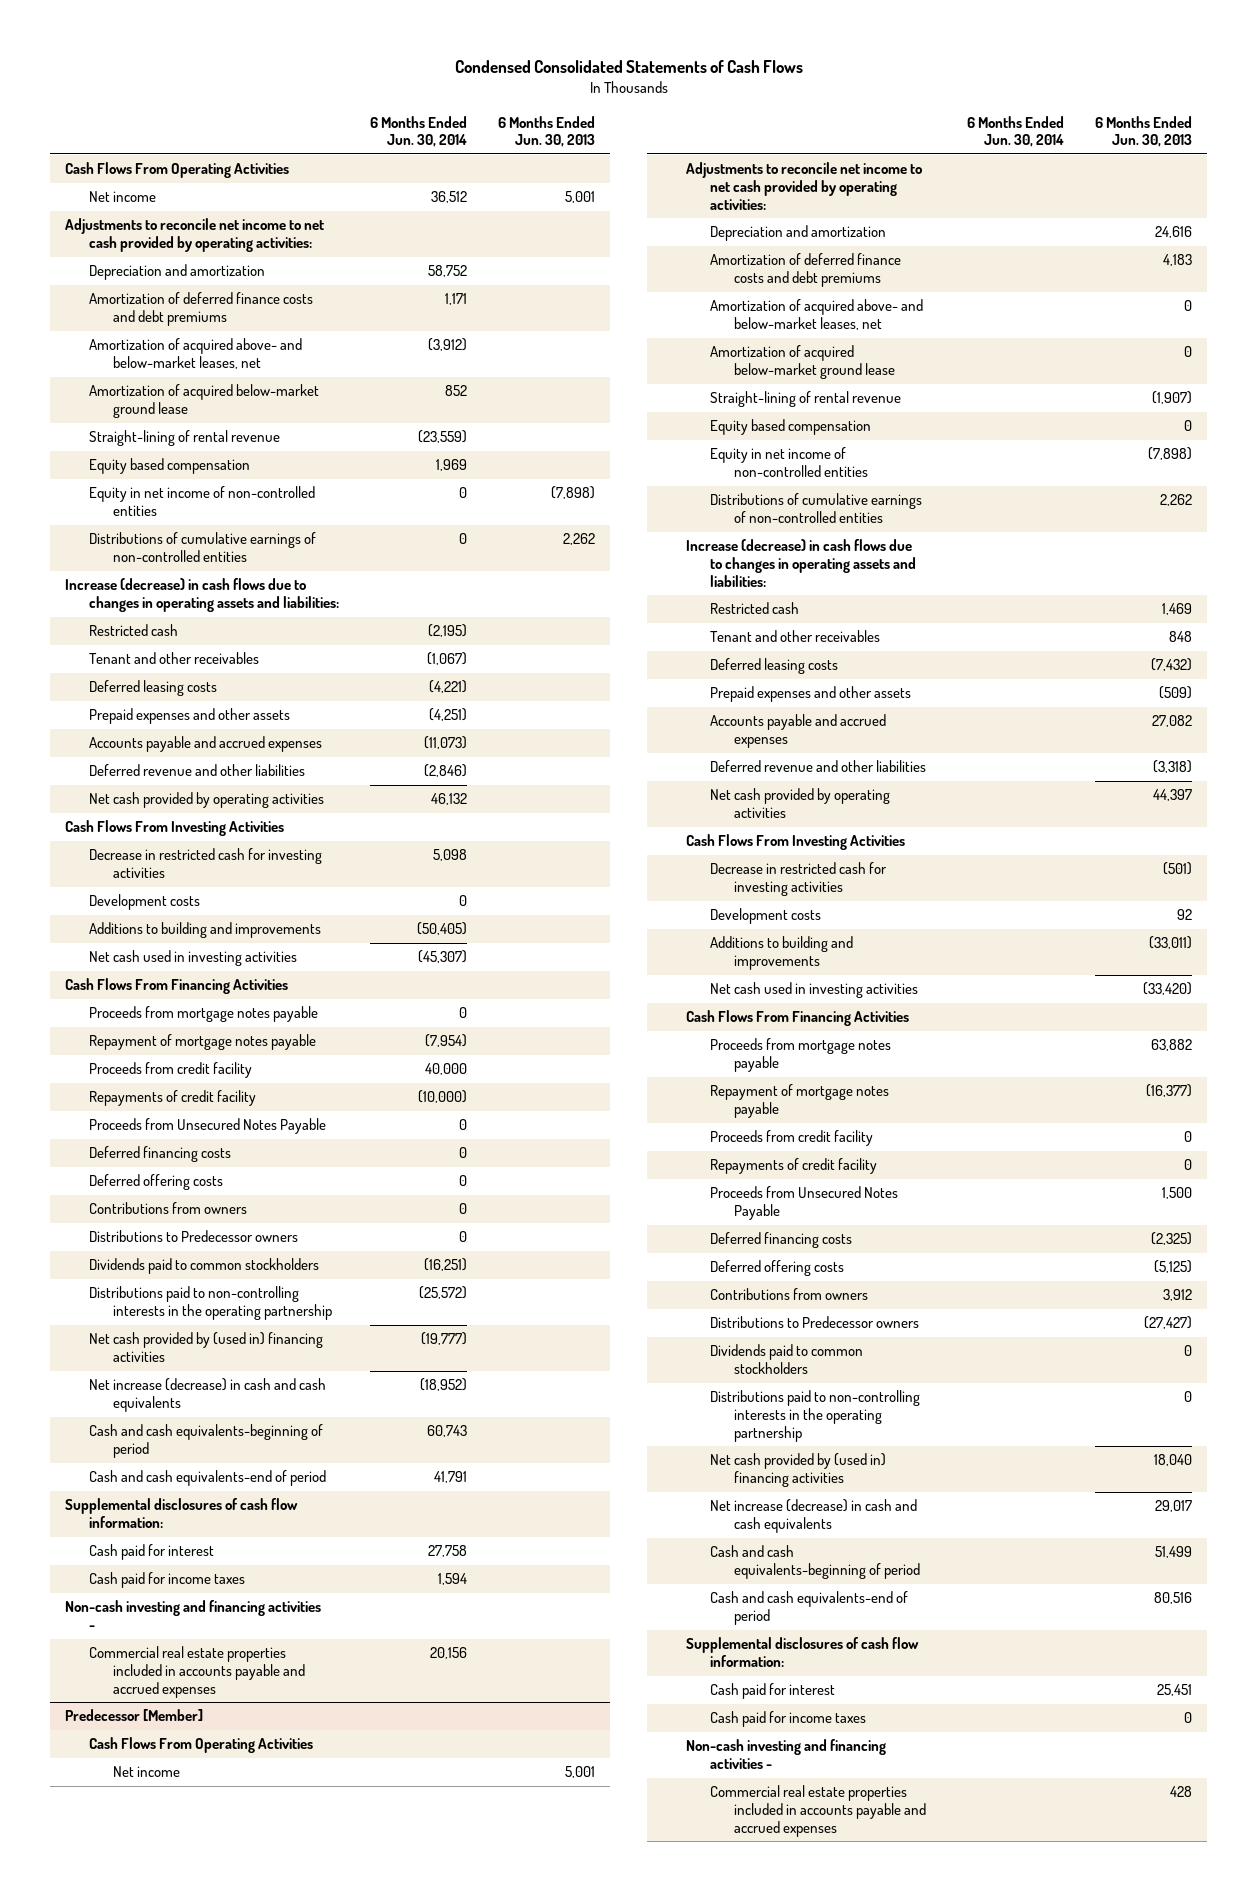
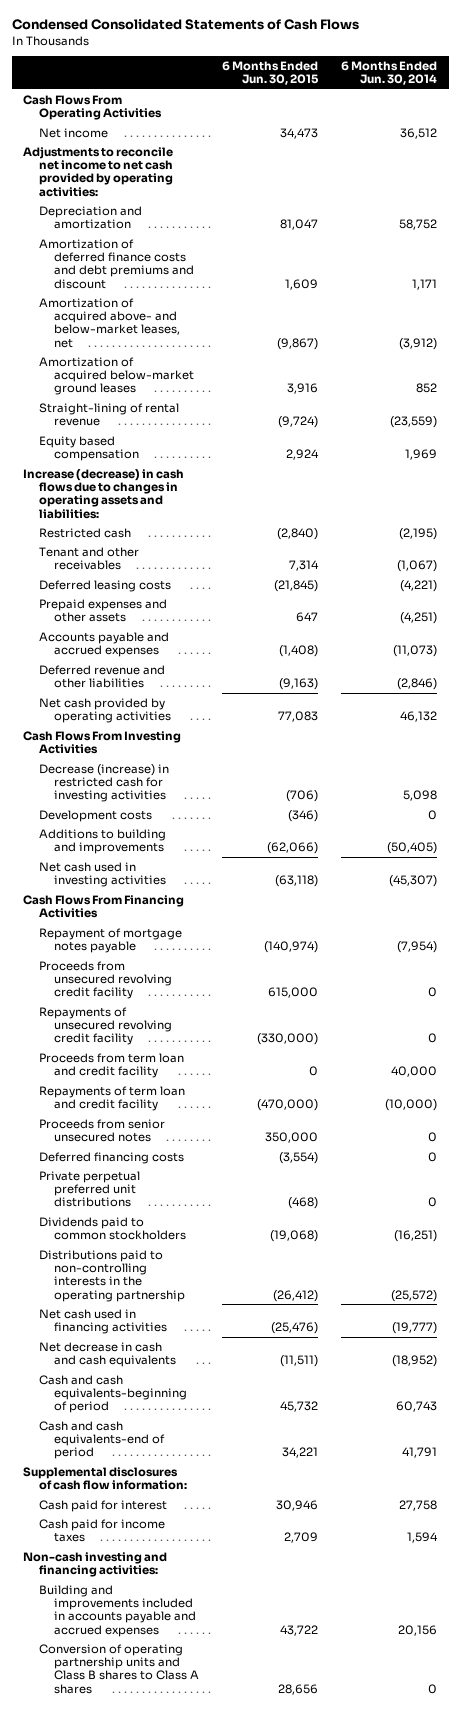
- | 6 Months Ended Jun. 30, 2014 | 6 Months Ended Jun. 30, 2013
+ | 6 Months Ended Jun. 30, 2015 | 6 Months Ended Jun. 30, 2014
- Amortization of deferred finance costs and debt premiums | 1,171 |
+ Amortization of deferred finance costs and debt premiums and discount | 1,609 | 1,171
- Amortization of acquired below-market ground lease | 852 |
+ Amortization of acquired below-market ground leases | 3,916 | 852
- Equity in net income of non-controlled entities | 0 | (7,898)
- Distributions of cumulative earnings of non-controlled entities | 0 | 2,262
- Decrease in restricted cash for investing activities | 5,098 |
+ Decrease (increase) in restricted cash for investing activities | (706) | 5,098
- Proceeds from mortgage notes payable | 0 |
- Proceeds from credit facility | 40,000 |
- Repayments of credit facility | (10,000) |
- Proceeds from Unsecured Notes Payable | 0 |
+ Proceeds from unsecured revolving credit facility | 615,000 | 0
+ Repayments of unsecured revolving credit facility | (330,000) | 0
+ Proceeds from term loan and credit facility | 0 | 40,000
+ Repayments of term loan and credit facility | (470,000) | (10,000)
+ Proceeds from senior unsecured notes | 350,000 | 0
- Deferred offering costs | 0 |
- Contributions from owners | 0 |
- Distributions to Predecessor owners | 0 |
+ Private perpetual preferred unit distributions | (468) | 0
- Net cash provided by (used in) financing activities | (19,777) |
- Net increase (decrease) in cash and cash equivalents | (18,952) |
+ Net cash used in financing activities | (25,476) | (19,777)
+ Net decrease in cash and cash equivalents | (11,511) | (18,952)
- Non-cash investing and financing activities -
- Commercial real estate properties included in accounts payable and accrued expenses | 20,156 |
- Predecessor [Member]
- Cash Flows From Operating Activities
- Net income | | 5,001
- Adjustments to reconcile net income to net cash provided by operating activities:
- Depreciation and amortization | | 24,616
- Amortization of deferred finance costs and debt premiums | | 4,183
- Amortization of acquired above- and below-market leases, net | | 0
- Amortization of acquired below-market ground lease | | 0
- Straight-lining of rental revenue | | (1,907)
- Equity based compensation | | 0
- Equity in net income of non-controlled entities | | (7,898)
- Distributions of cumulative earnings of non-controlled entities | | 2,262
- Increase (decrease) in cash flows due to changes in operating assets and liabilities:
- Restricted cash | | 1,469
- Tenant and other receivables | | 848
- Deferred leasing costs | | (7,432)
- Prepaid expenses and other assets | | (509)
- Accounts payable and accrued expenses | | 27,082
- Deferred revenue and other liabilities | | (3,318)
- Net cash provided by operating activities | | 44,397
- Cash Flows From Investing Activities
- Decrease in restricted cash for investing activities | | (501)
- Development costs | | 92
- Additions to building and improvements | | (33,011)
- Net cash used in investing activities | | (33,420)
- Cash Flows From Financing Activities
- Proceeds from mortgage notes payable | | 63,882
- Repayment of mortgage notes payable | | (16,377)
- Proceeds from credit facility | | 0
- Repayments of credit facility | | 0
- Proceeds from Unsecured Notes Payable | | 1,500
- Deferred financing costs | | (2,325)
- Deferred offering costs | | (5,125)
- Contributions from owners | | 3,912
- Distributions to Predecessor owners | | (27,427)
- Dividends paid to common stockholders | | 0
- Distributions paid to non-controlling interests in the operating partnership | | 0
- Net cash provided by (used in) financing activities | | 18,040
- Net increase (decrease) in cash and cash equivalents | | 29,017
- Cash and cash equivalents-beginning of period | | 51,499
- Cash and cash equivalents-end of period | | 80,516
- Supplemental disclosures of cash flow information:
- Cash paid for interest | | 25,451
- Cash paid for income taxes | | 0
- Non-cash investing and financing activities -
- Commercial real estate properties included in accounts payable and accrued expenses | | 428
+ Non-cash investing and financing activities:
+ Building and improvements included in accounts payable and accrued expenses | 43,722 | 20,156
+ Conversion of operating partnership units and Class B shares to Class A shares | 28,656 | 0

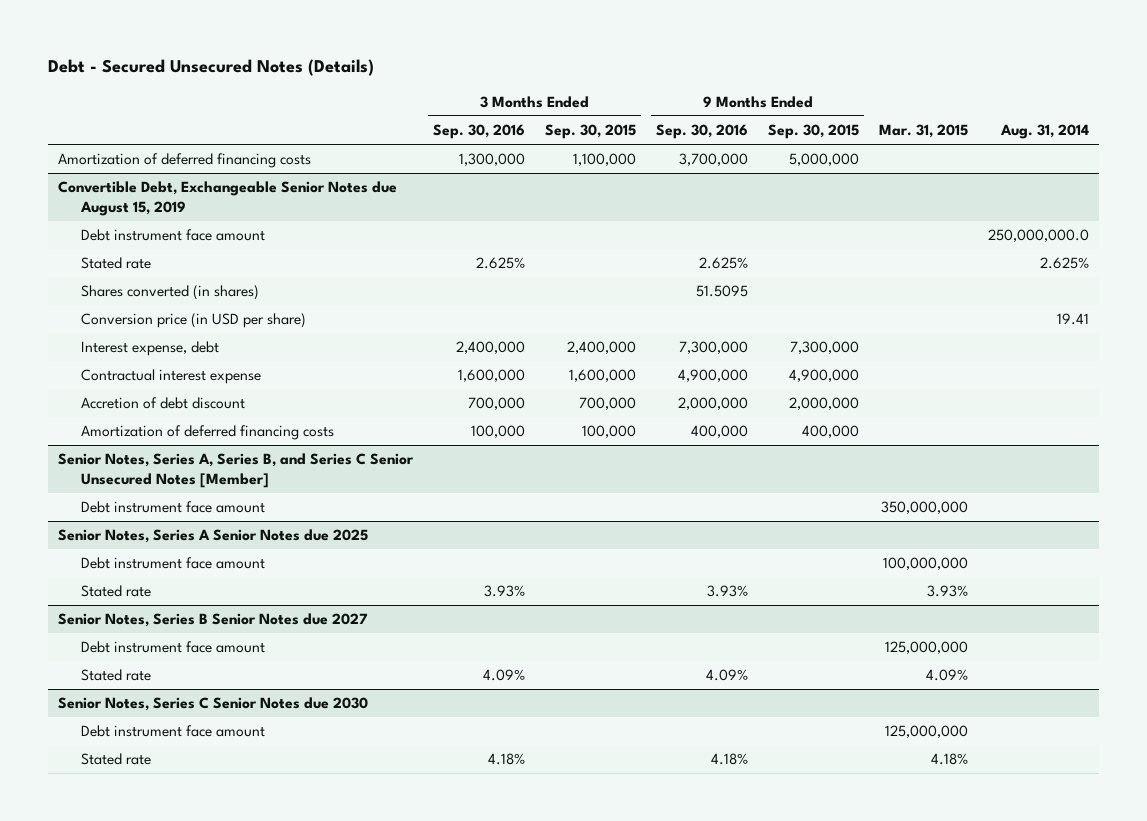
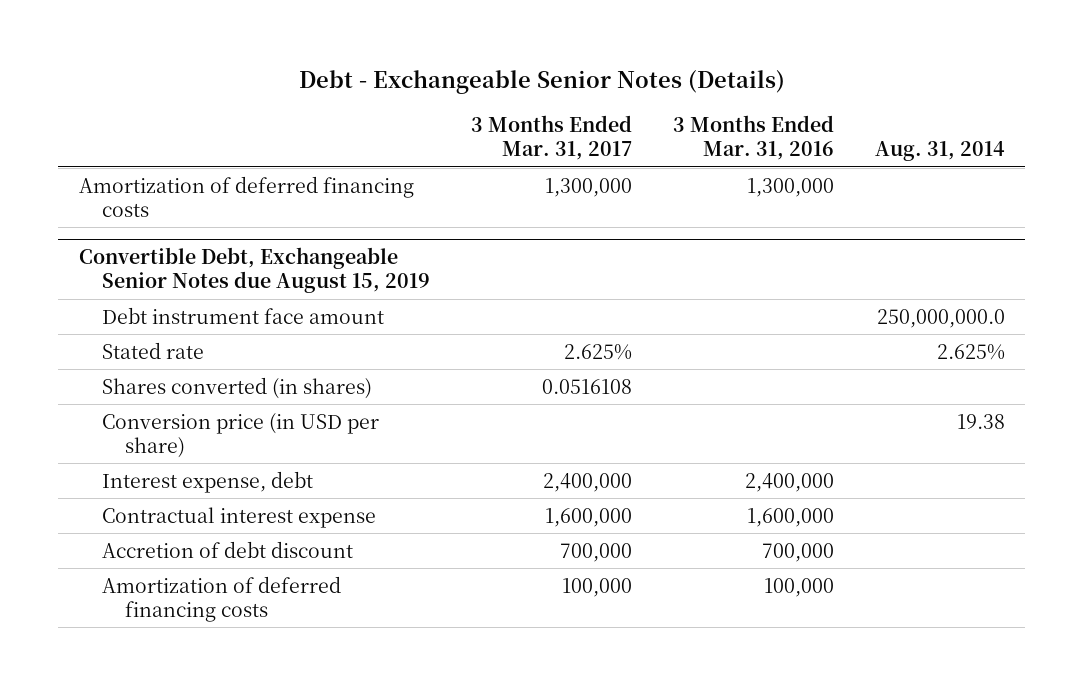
- Debt - Secured Unsecured Notes (Details)
+ Debt - Exchangeable Senior Notes (Details)
- | 3 Months Ended Sep. 30, 2016 | 3 Months Ended Sep. 30, 2015 | 9 Months Ended Sep. 30, 2016 | 9 Months Ended Sep. 30, 2015 | Mar. 31, 2015 | Aug. 31, 2014
+ | 3 Months Ended Mar. 31, 2017 | 3 Months Ended Mar. 31, 2016 | Aug. 31, 2014
@ Convertible Debt, Exchangeable Senior Notes due August 15, 2019
- Conversion price (in USD per share) | | | | | | 19.41
+ Conversion price (in USD per share) | | | 19.38
- Senior Notes, Series A, Series B, and Series C Senior Unsecured Notes [Member]
- Debt instrument face amount | | | | | 350,000,000 |
- Senior Notes, Series A Senior Notes due 2025
- Debt instrument face amount | | | | | 100,000,000 |
- Stated rate | 3.93% | | 3.93% | | 3.93% |
- Senior Notes, Series B Senior Notes due 2027
- Debt instrument face amount | | | | | 125,000,000 |
- Stated rate | 4.09% | | 4.09% | | 4.09% |
- Senior Notes, Series C Senior Notes due 2030
- Debt instrument face amount | | | | | 125,000,000 |
- Stated rate | 4.18% | | 4.18% | | 4.18% |

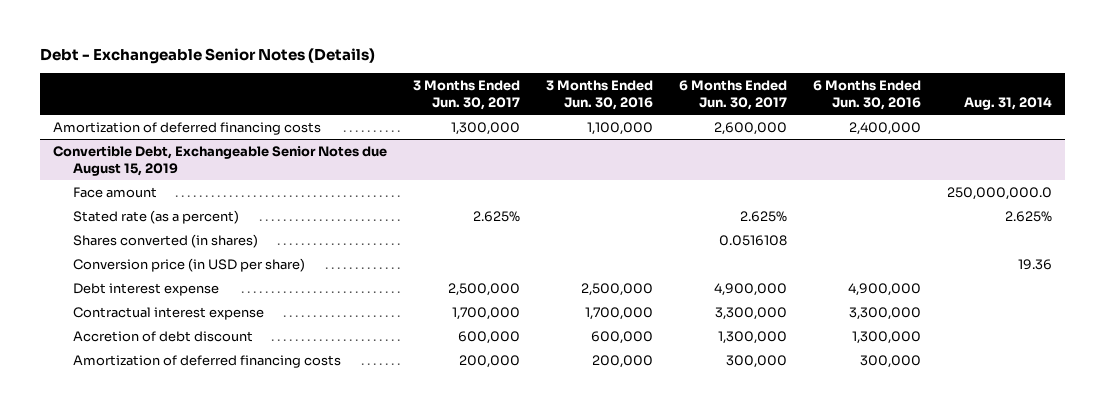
- | 3 Months Ended Mar. 31, 2017 | 3 Months Ended Mar. 31, 2016 | Aug. 31, 2014
+ | 3 Months Ended Jun. 30, 2017 | 3 Months Ended Jun. 30, 2016 | 6 Months Ended Jun. 30, 2017 | 6 Months Ended Jun. 30, 2016 | Aug. 31, 2014
@ Convertible Debt, Exchangeable Senior Notes due August 15, 2019
- Debt instrument face amount | | | 250,000,000.0
- Stated rate | 2.625% | | 2.625%
+ Face amount | | | | | 250,000,000.0
+ Stated rate (as a percent) | 2.625% | | 2.625% | | 2.625%
- Conversion price (in USD per share) | | | 19.38
- Interest expense, debt | 2,400,000 | 2,400,000 |
+ Conversion price (in USD per share) | | | | | 19.36
+ Debt interest expense | 2,500,000 | 2,500,000 | 4,900,000 | 4,900,000 |

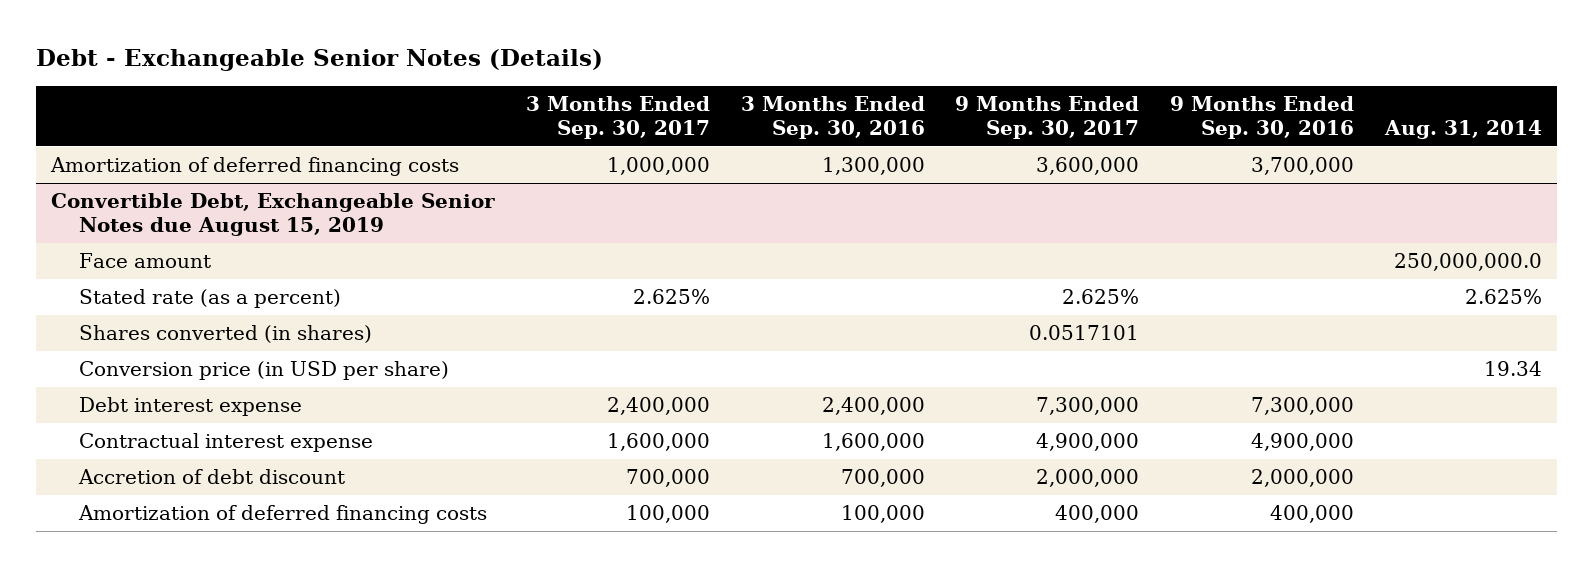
- | 3 Months Ended Jun. 30, 2017 | 3 Months Ended Jun. 30, 2016 | 6 Months Ended Jun. 30, 2017 | 6 Months Ended Jun. 30, 2016 | Aug. 31, 2014
+ | 3 Months Ended Sep. 30, 2017 | 3 Months Ended Sep. 30, 2016 | 9 Months Ended Sep. 30, 2017 | 9 Months Ended Sep. 30, 2016 | Aug. 31, 2014
@ Convertible Debt, Exchangeable Senior Notes due August 15, 2019
- Conversion price (in USD per share) | | | | | 19.36
+ Conversion price (in USD per share) | | | | | 19.34

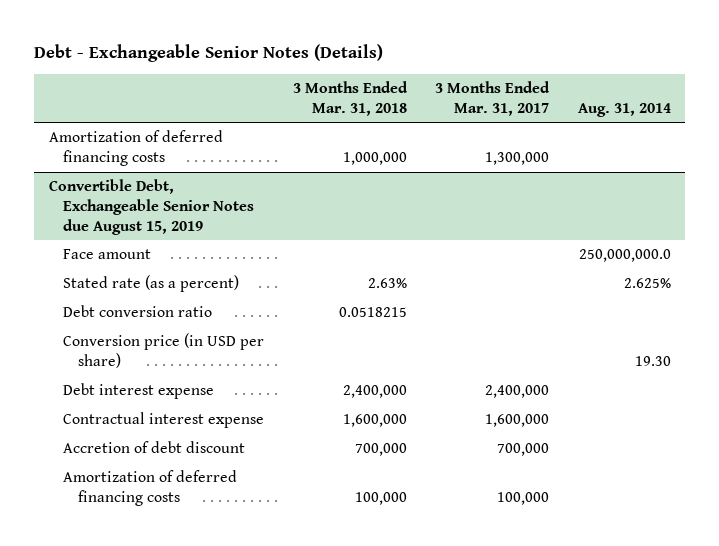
- | 3 Months Ended Sep. 30, 2017 | 3 Months Ended Sep. 30, 2016 | 9 Months Ended Sep. 30, 2017 | 9 Months Ended Sep. 30, 2016 | Aug. 31, 2014
+ | 3 Months Ended Mar. 31, 2018 | 3 Months Ended Mar. 31, 2017 | Aug. 31, 2014
@ Convertible Debt, Exchangeable Senior Notes due August 15, 2019
- Shares converted (in shares) | | | 0.0517101 | |
- Conversion price (in USD per share) | | | | | 19.34
+ Debt conversion ratio | 0.0518215 | |
+ Conversion price (in USD per share) | | | 19.30

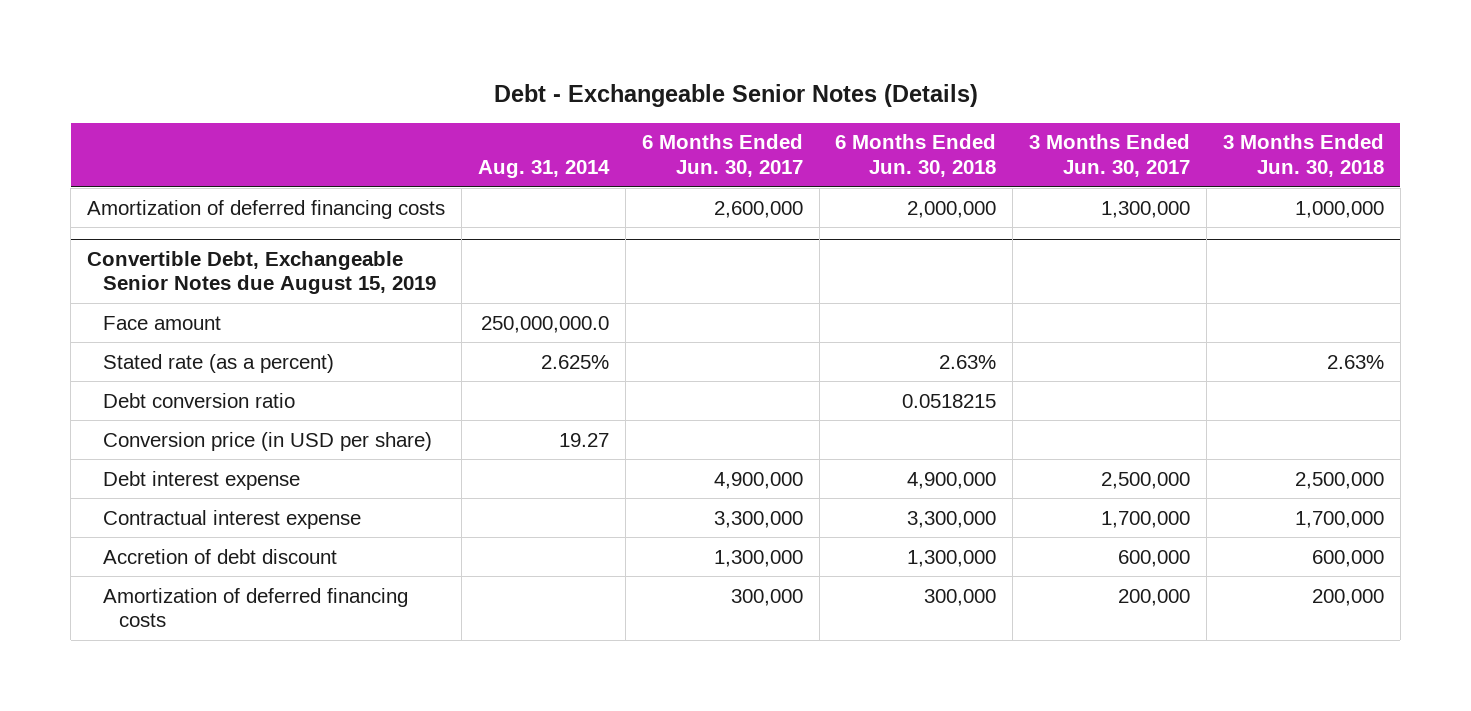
- | 3 Months Ended Mar. 31, 2018 | 3 Months Ended Mar. 31, 2017 | Aug. 31, 2014
+ | Aug. 31, 2014 | 6 Months Ended Jun. 30, 2017 | 6 Months Ended Jun. 30, 2018 | 3 Months Ended Jun. 30, 2017 | 3 Months Ended Jun. 30, 2018
@ Convertible Debt, Exchangeable Senior Notes due August 15, 2019
- Conversion price (in USD per share) | | | 19.30
+ Conversion price (in USD per share) | 19.27 | | | |

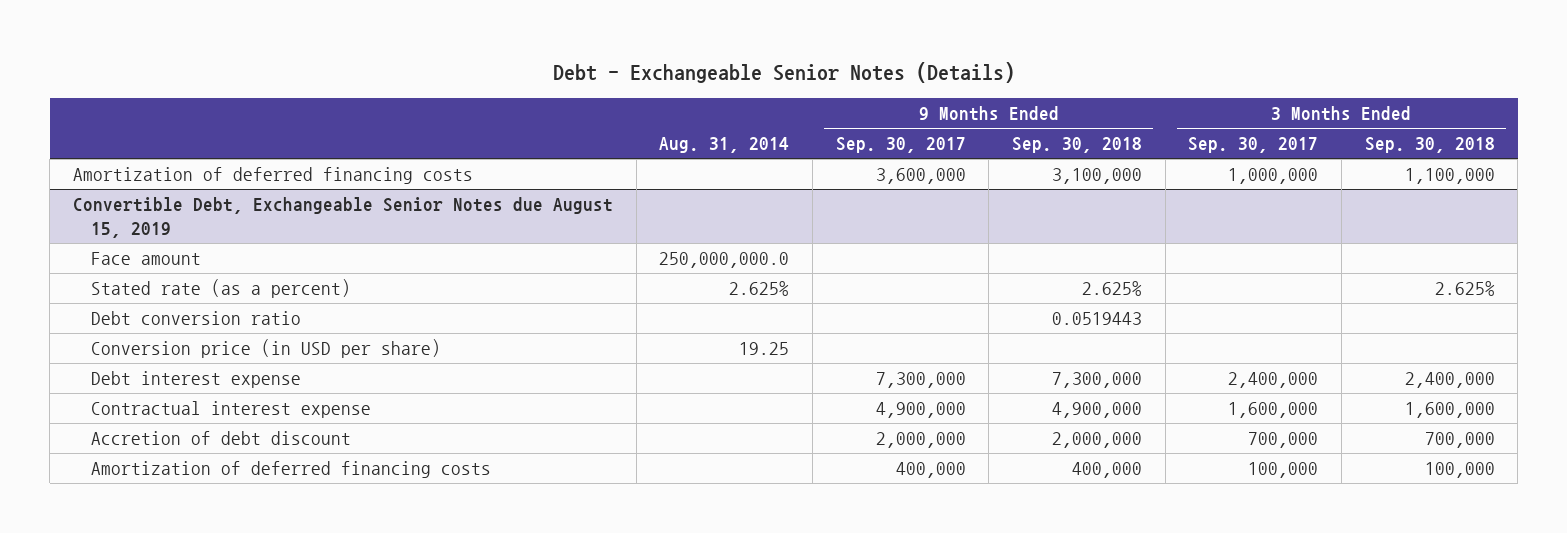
- | Aug. 31, 2014 | 6 Months Ended Jun. 30, 2017 | 6 Months Ended Jun. 30, 2018 | 3 Months Ended Jun. 30, 2017 | 3 Months Ended Jun. 30, 2018
+ | Aug. 31, 2014 | 9 Months Ended Sep. 30, 2017 | 9 Months Ended Sep. 30, 2018 | 3 Months Ended Sep. 30, 2017 | 3 Months Ended Sep. 30, 2018
@ Convertible Debt, Exchangeable Senior Notes due August 15, 2019
- Conversion price (in USD per share) | 19.27 | | | |
+ Conversion price (in USD per share) | 19.25 | | | |

